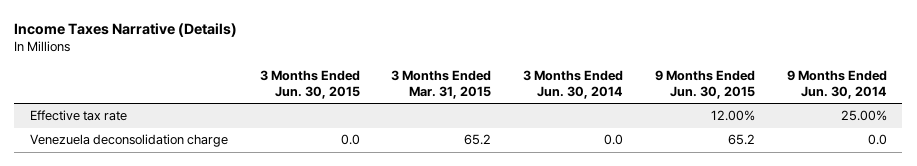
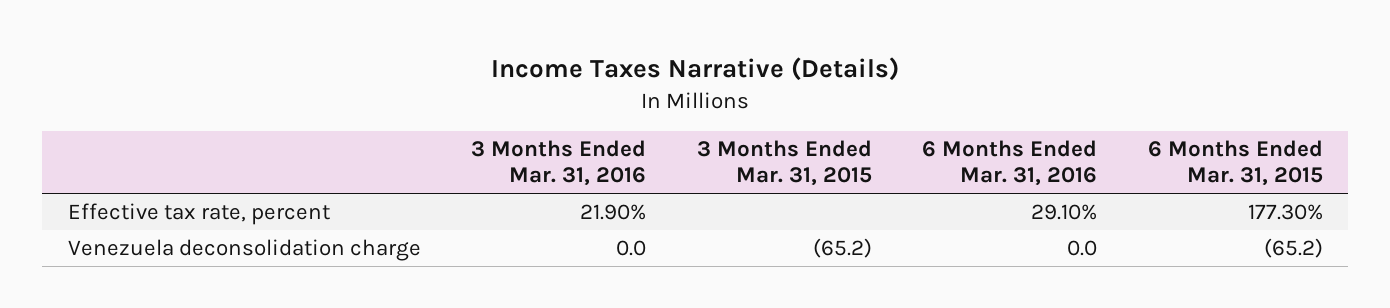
- | 3 Months Ended Jun. 30, 2015 | 3 Months Ended Mar. 31, 2015 | 3 Months Ended Jun. 30, 2014 | 9 Months Ended Jun. 30, 2015 | 9 Months Ended Jun. 30, 2014
+ | 3 Months Ended Mar. 31, 2016 | 3 Months Ended Mar. 31, 2015 | 6 Months Ended Mar. 31, 2016 | 6 Months Ended Mar. 31, 2015
- Effective tax rate | | | | 12.00% | 25.00%
- Venezuela deconsolidation charge | 0.0 | 65.2 | 0.0 | 65.2 | 0.0
+ Effective tax rate, percent | 21.90% | | 29.10% | 177.30%
+ Venezuela deconsolidation charge | 0.0 | (65.2) | 0.0 | (65.2)

